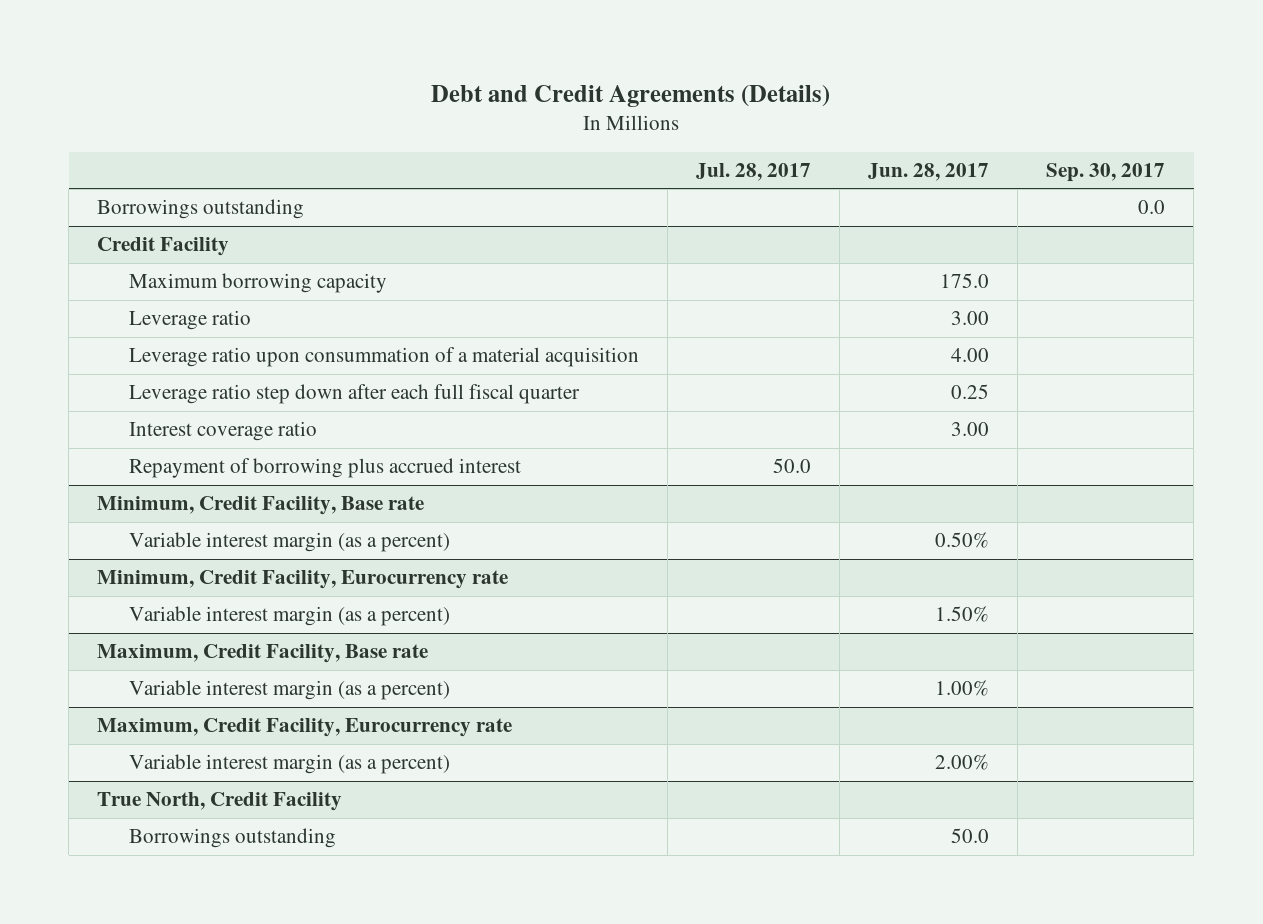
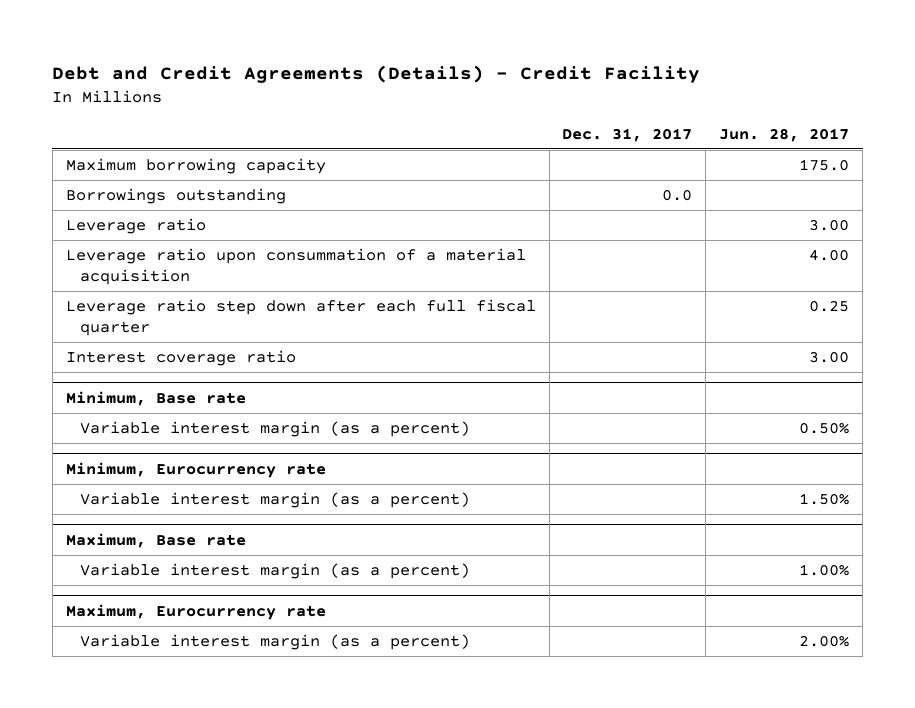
- Debt and Credit Agreements (Details)
+ Debt and Credit Agreements (Details) - Credit Facility
- | Jul. 28, 2017 | Jun. 28, 2017 | Sep. 30, 2017
+ | Dec. 31, 2017 | Jun. 28, 2017
- Credit Facility
moved down: Borrowings outstanding | 0.0 |
- Repayment of borrowing plus accrued interest | 50.0 | |
- Minimum, Credit Facility, Base rate
+ Minimum, Base rate
- Minimum, Credit Facility, Eurocurrency rate
+ Minimum, Eurocurrency rate
- Maximum, Credit Facility, Base rate
+ Maximum, Base rate
- Maximum, Credit Facility, Eurocurrency rate
+ Maximum, Eurocurrency rate
- True North, Credit Facility
- Borrowings outstanding | | 50.0 |

